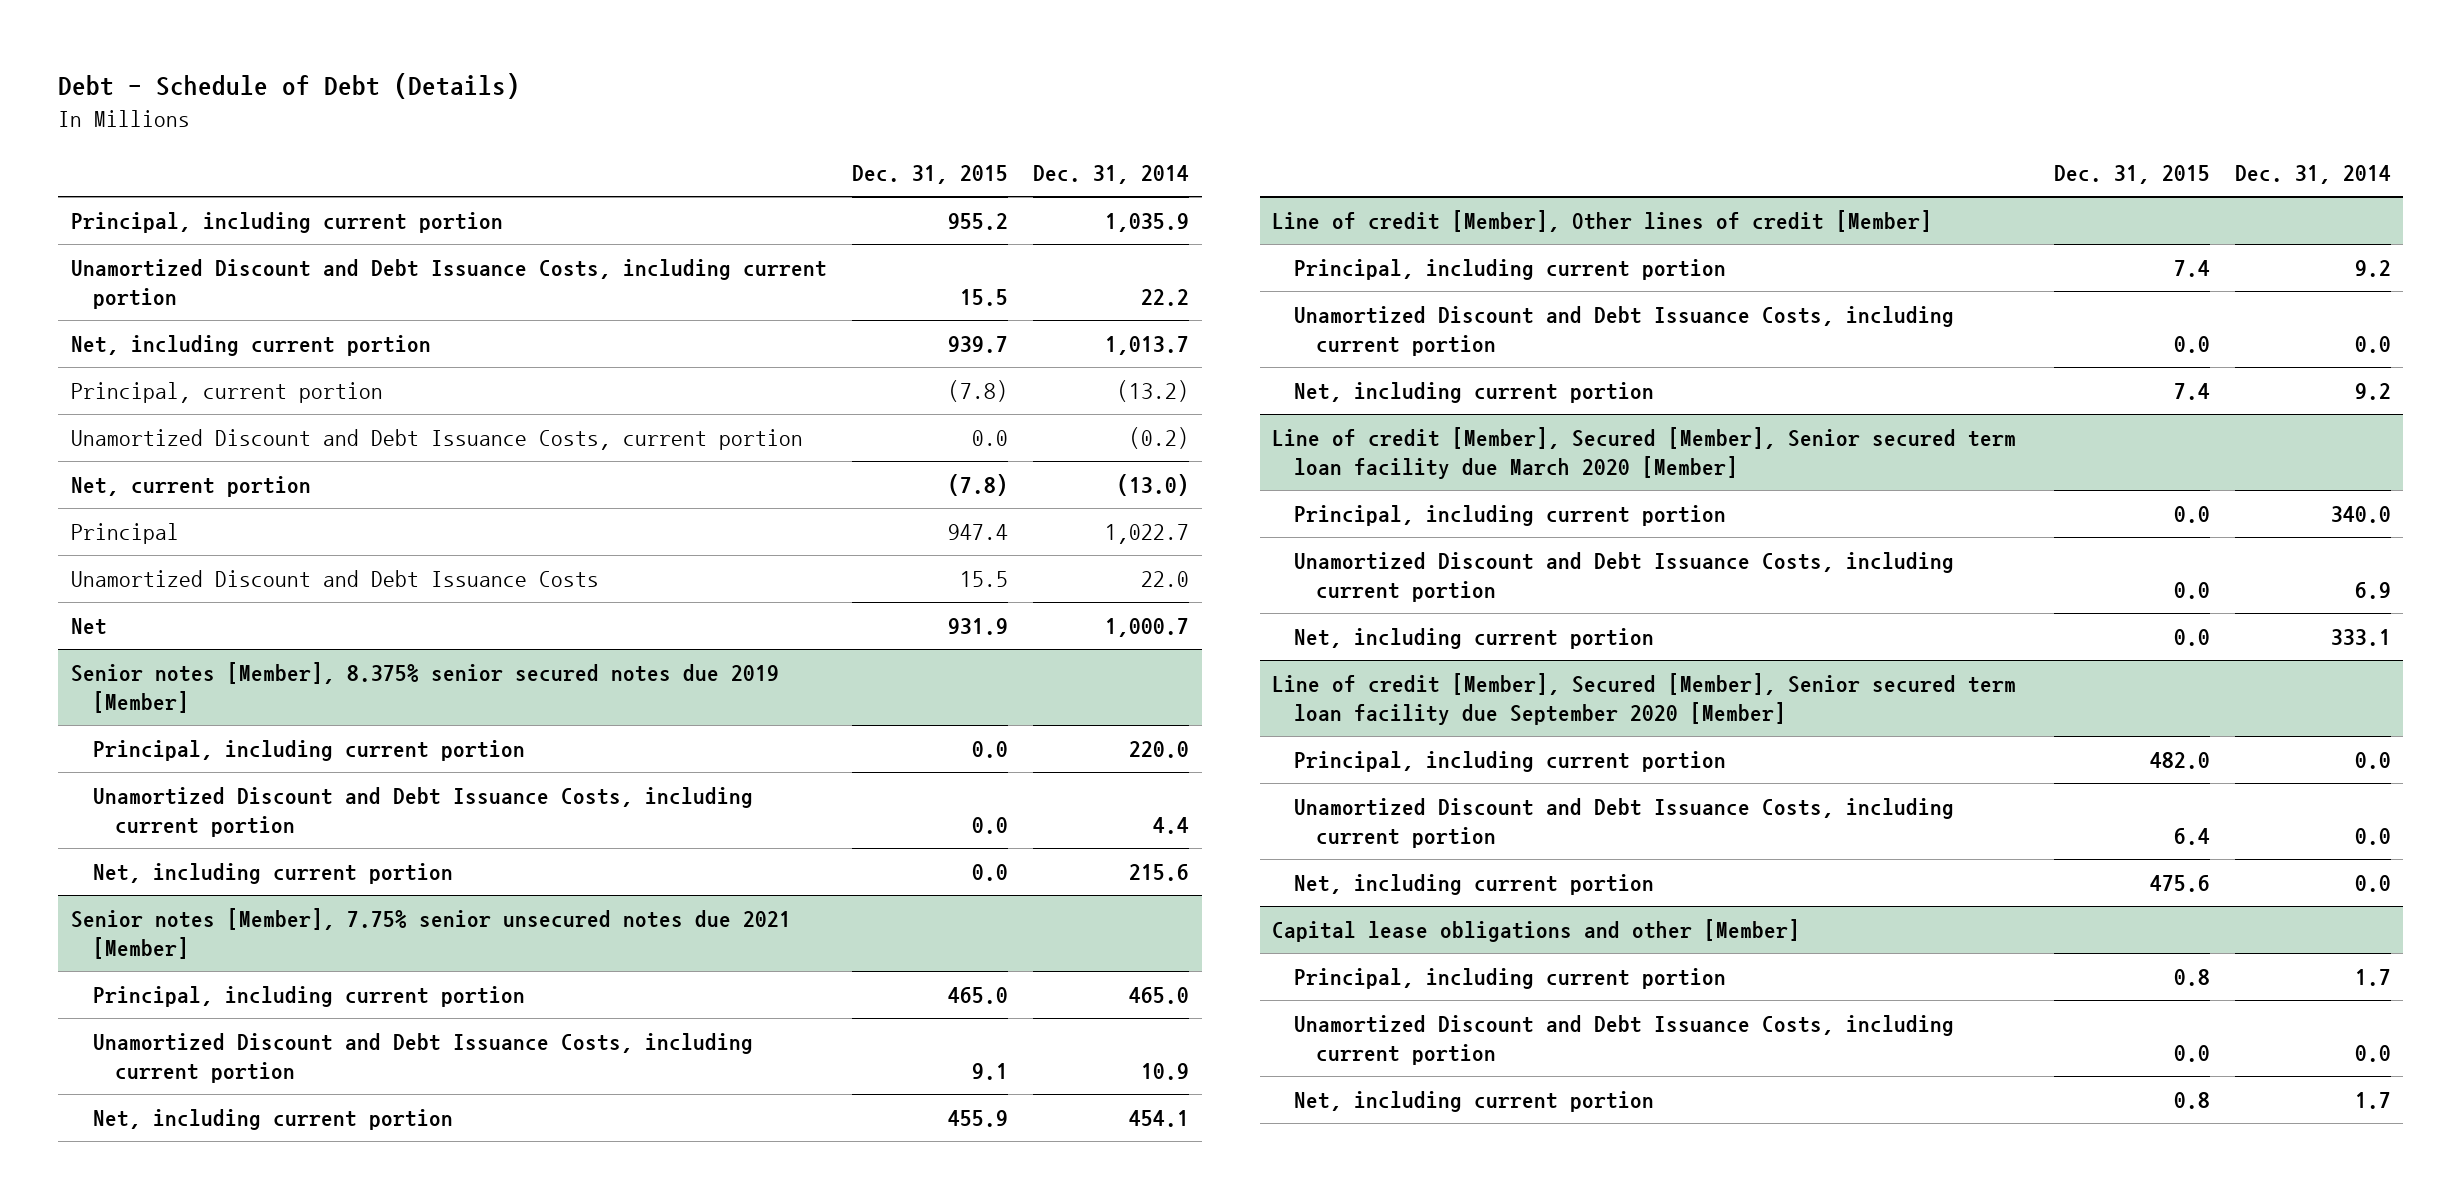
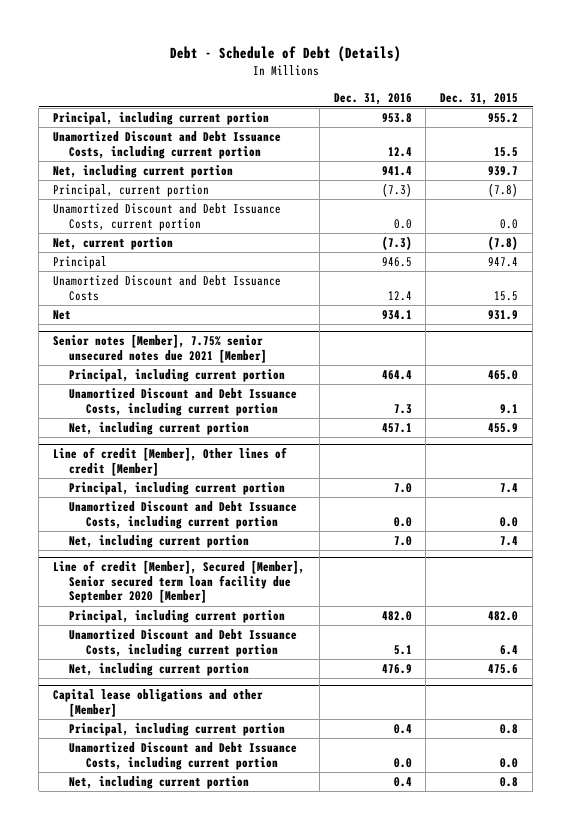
- | Dec. 31, 2015 | Dec. 31, 2014
+ | Dec. 31, 2016 | Dec. 31, 2015
- Senior notes [Member], 8.375% senior secured notes due 2019 [Member]
- Principal, including current portion | 0.0 | 220.0
- Unamortized Discount and Debt Issuance Costs, including current portion | 0.0 | 4.4
- Net, including current portion | 0.0 | 215.6
- Line of credit [Member], Secured [Member], Senior secured term loan facility due March 2020 [Member]
- Principal, including current portion | 0.0 | 340.0
- Unamortized Discount and Debt Issuance Costs, including current portion | 0.0 | 6.9
- Net, including current portion | 0.0 | 333.1

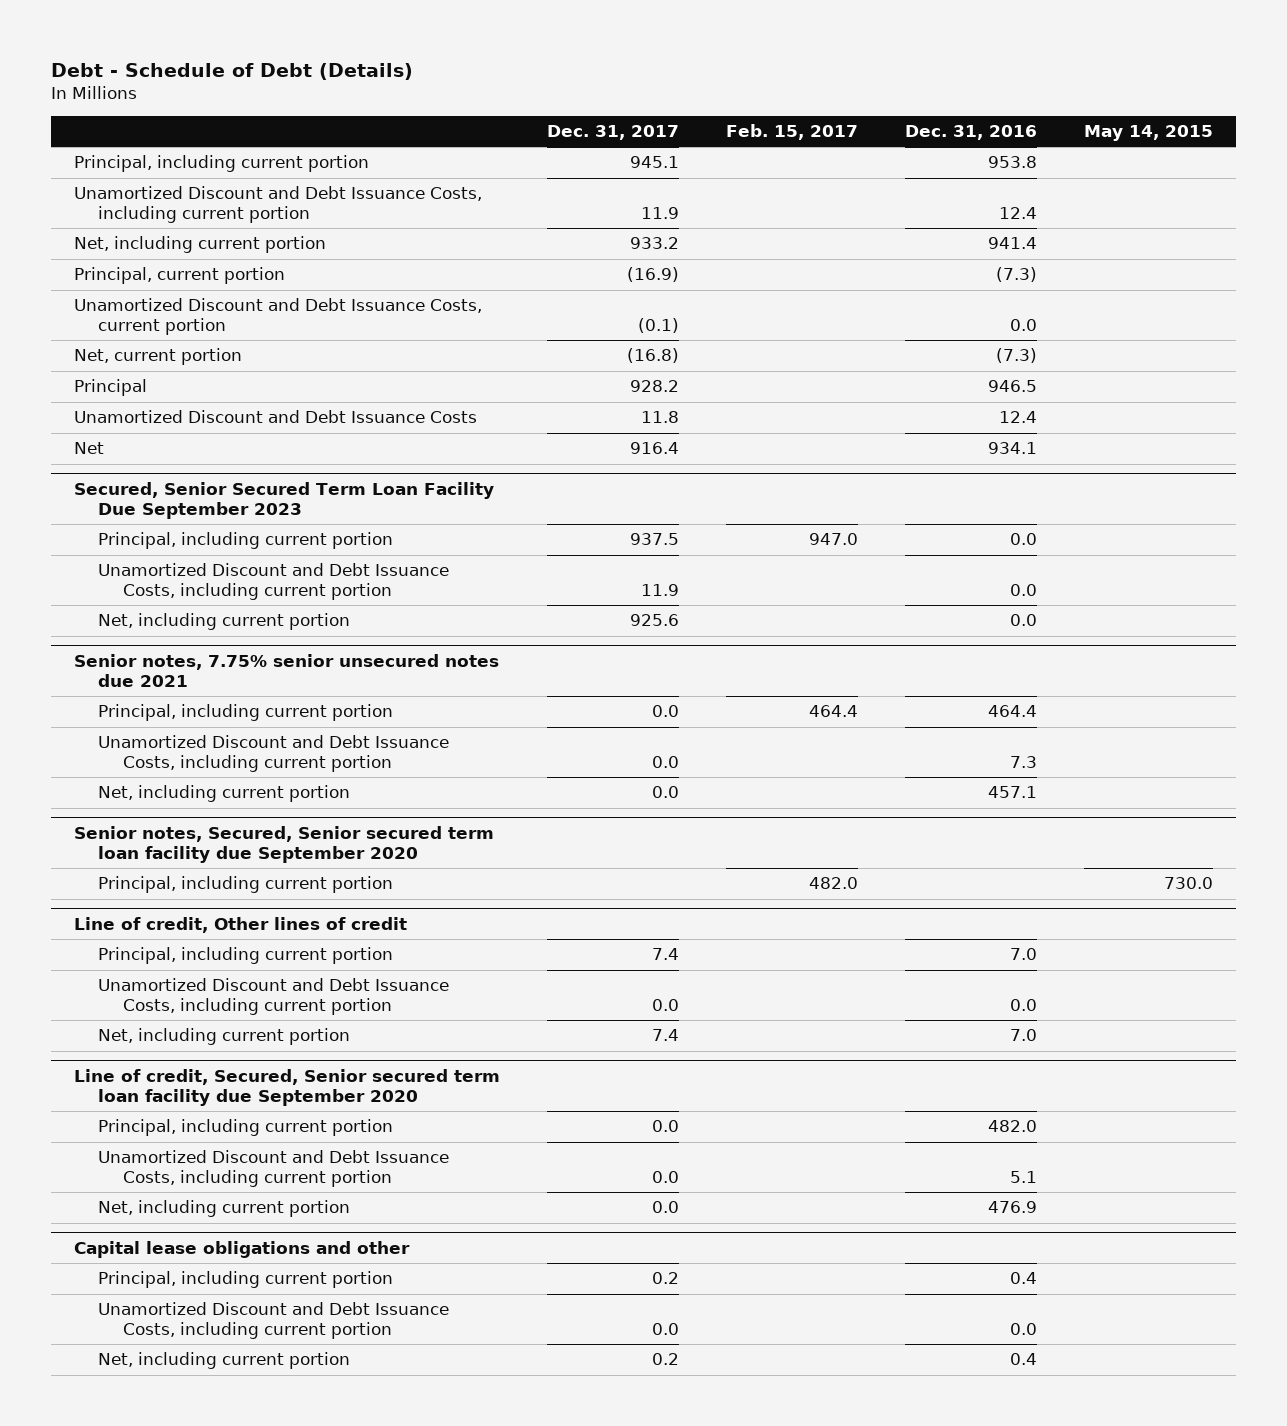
- | Dec. 31, 2016 | Dec. 31, 2015
+ | Dec. 31, 2017 | Feb. 15, 2017 | Dec. 31, 2016 | May 14, 2015
- Senior notes [Member], 7.75% senior unsecured notes due 2021 [Member]
+ Secured, Senior Secured Term Loan Facility Due September 2023
+ Principal, including current portion | 937.5 | 947.0 | 0.0 |
+ Unamortized Discount and Debt Issuance Costs, including current portion | 11.9 | | 0.0 |
+ Net, including current portion | 925.6 | | 0.0 |
+ Senior notes, 7.75% senior unsecured notes due 2021
- Line of credit [Member], Other lines of credit [Member]
+ Senior notes, Secured, Senior secured term loan facility due September 2020
+ Principal, including current portion | | 482.0 | | 730.0
+ Line of credit, Other lines of credit
- Line of credit [Member], Secured [Member], Senior secured term loan facility due September 2020 [Member]
+ Line of credit, Secured, Senior secured term loan facility due September 2020
- Capital lease obligations and other [Member]
+ Capital lease obligations and other

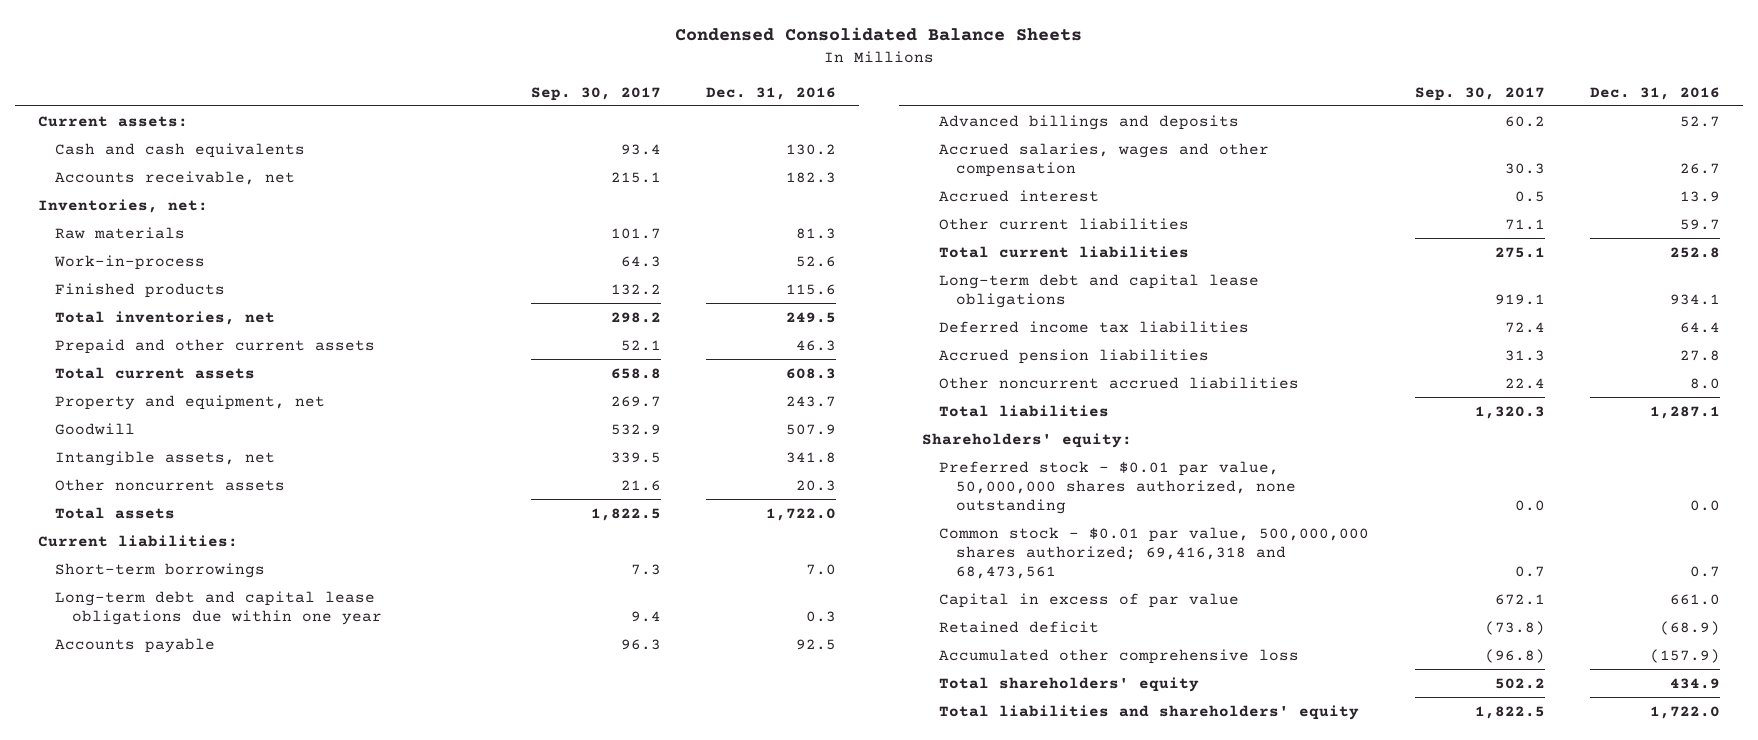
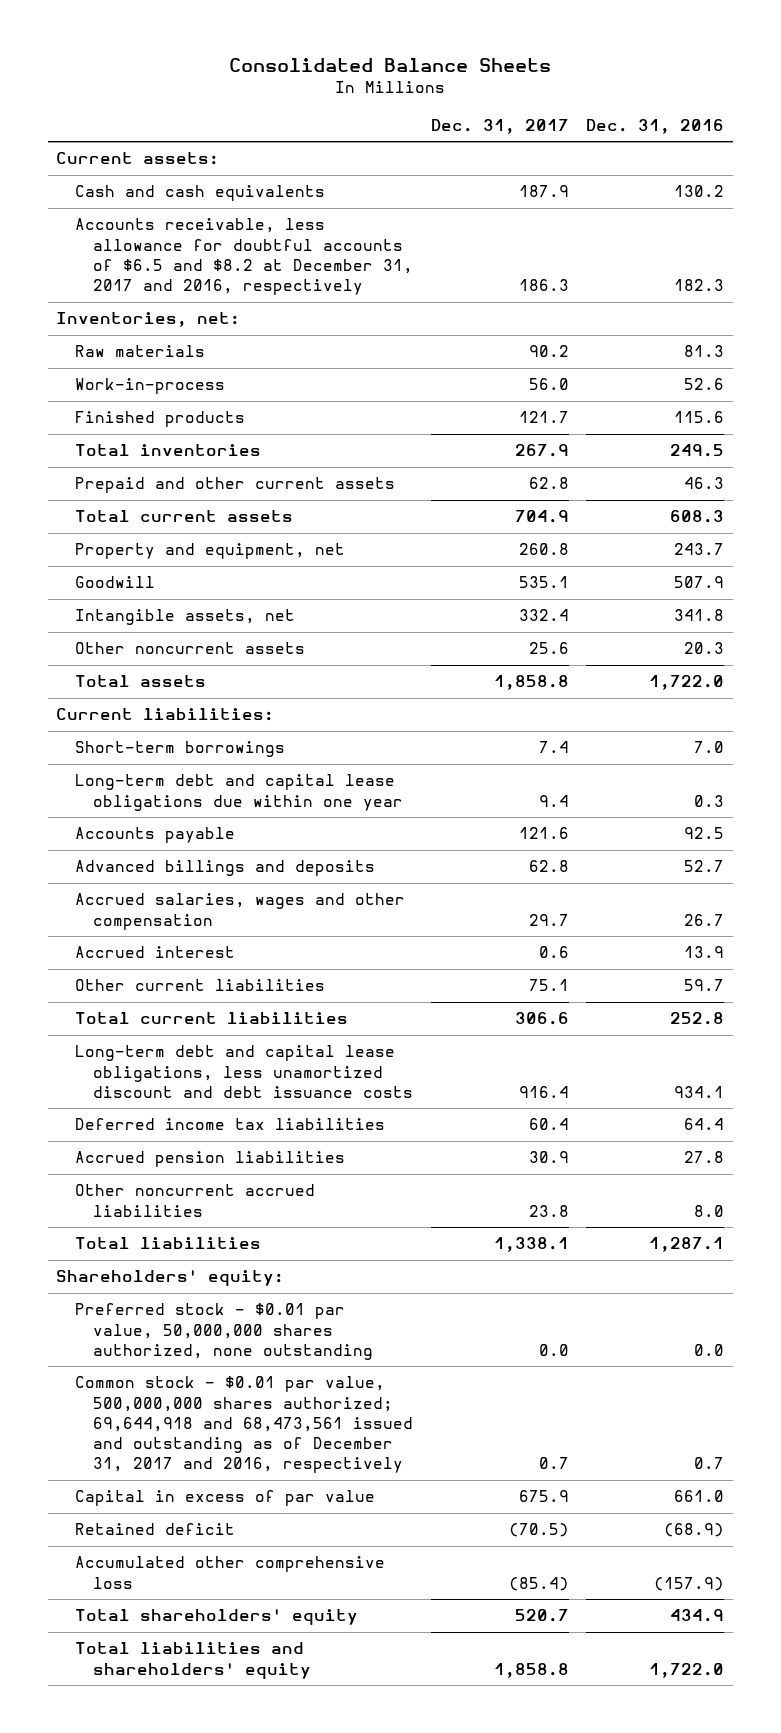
- Condensed Consolidated Balance Sheets
+ Consolidated Balance Sheets
- | Sep. 30, 2017 | Dec. 31, 2016
+ | Dec. 31, 2017 | Dec. 31, 2016
- Accounts receivable, net | 215.1 | 182.3
+ Accounts receivable, less allowance for doubtful accounts of $6.5 and $8.2 at December 31, 2017 and 2016, respectively | 186.3 | 182.3
- Total inventories, net | 298.2 | 249.5
+ Total inventories | 267.9 | 249.5
- Long-term debt and capital lease obligations | 919.1 | 934.1
+ Long-term debt and capital lease obligations, less unamortized discount and debt issuance costs | 916.4 | 934.1
- Common stock - $0.01 par value, 500,000,000 shares authorized; 69,416,318 and 68,473,561 | 0.7 | 0.7
+ Common stock - $0.01 par value, 500,000,000 shares authorized; 69,644,918 and 68,473,561 issued and outstanding as of December 31, 2017 and 2016, respectively | 0.7 | 0.7

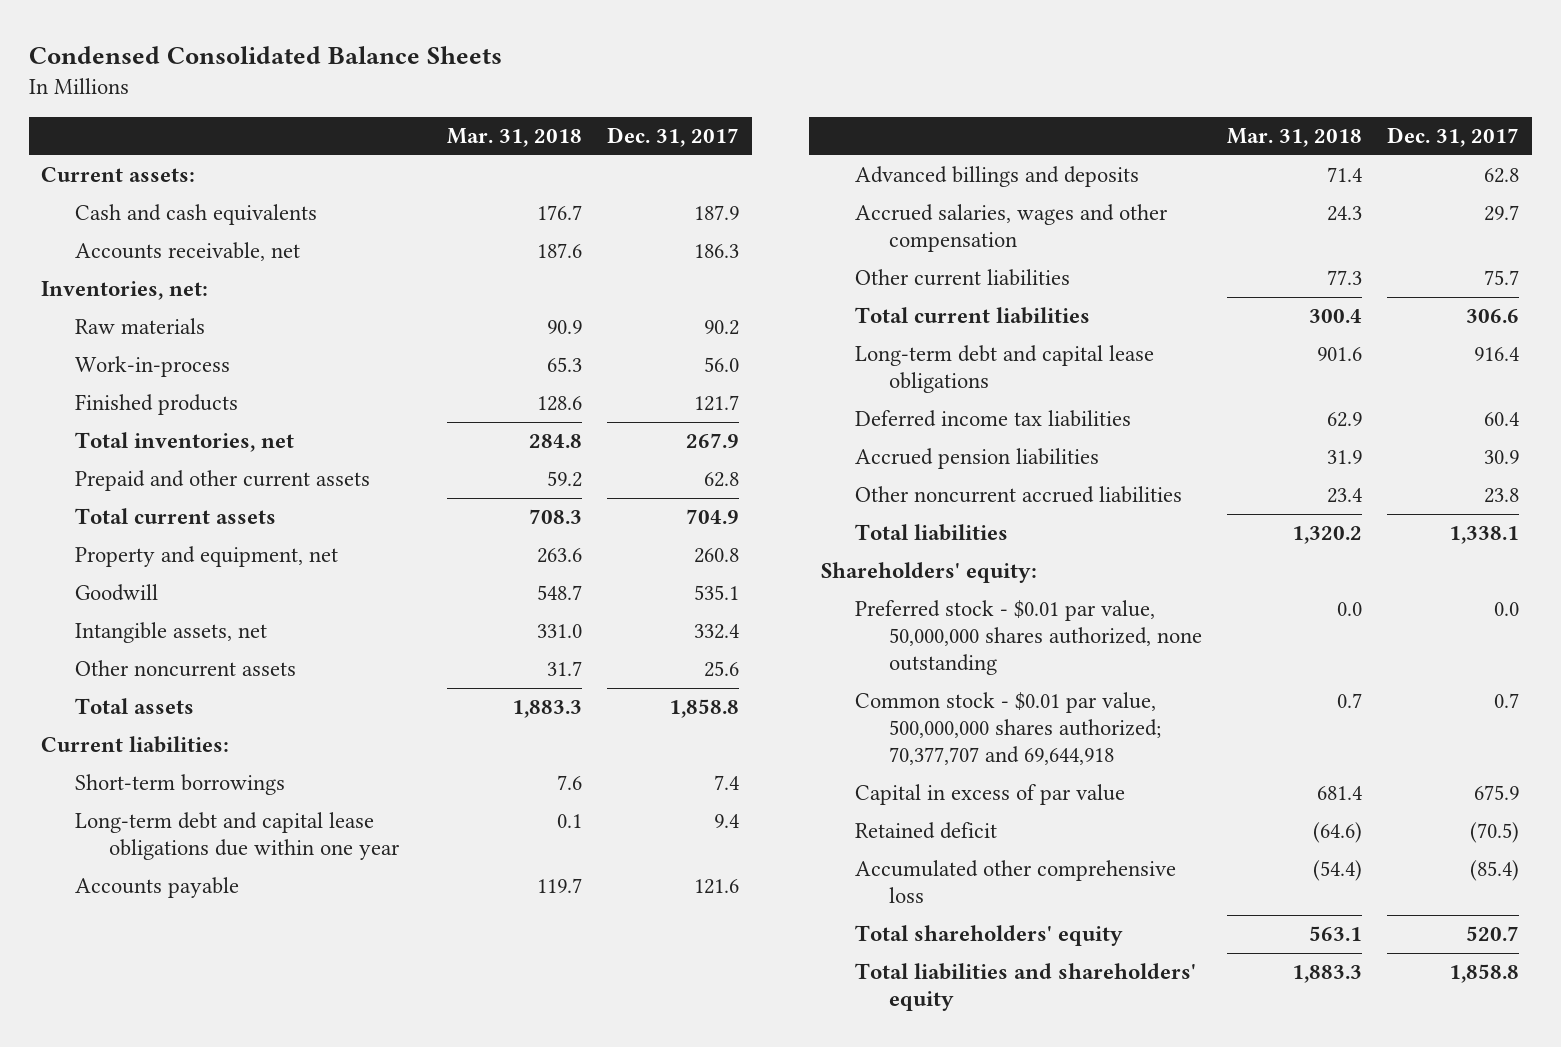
- Consolidated Balance Sheets
+ Condensed Consolidated Balance Sheets
- | Dec. 31, 2017 | Dec. 31, 2016
+ | Mar. 31, 2018 | Dec. 31, 2017
- Accounts receivable, less allowance for doubtful accounts of $6.5 and $8.2 at December 31, 2017 and 2016, respectively | 186.3 | 182.3
+ Accounts receivable, net | 187.6 | 186.3
- Total inventories | 267.9 | 249.5
+ Total inventories, net | 284.8 | 267.9
- Accrued interest | 0.6 | 13.9
- Other current liabilities | 75.1 | 59.7
+ Other current liabilities | 77.3 | 75.7
- Long-term debt and capital lease obligations, less unamortized discount and debt issuance costs | 916.4 | 934.1
+ Long-term debt and capital lease obligations | 901.6 | 916.4
- Common stock - $0.01 par value, 500,000,000 shares authorized; 69,644,918 and 68,473,561 issued and outstanding as of December 31, 2017 and 2016, respectively | 0.7 | 0.7
+ Common stock - $0.01 par value, 500,000,000 shares authorized; 70,377,707 and 69,644,918 | 0.7 | 0.7

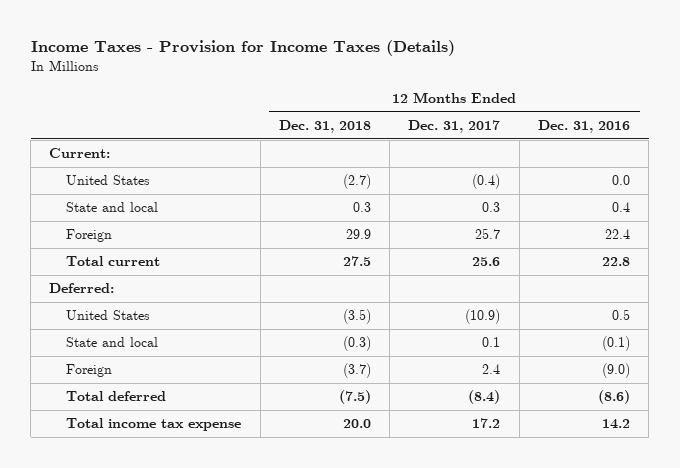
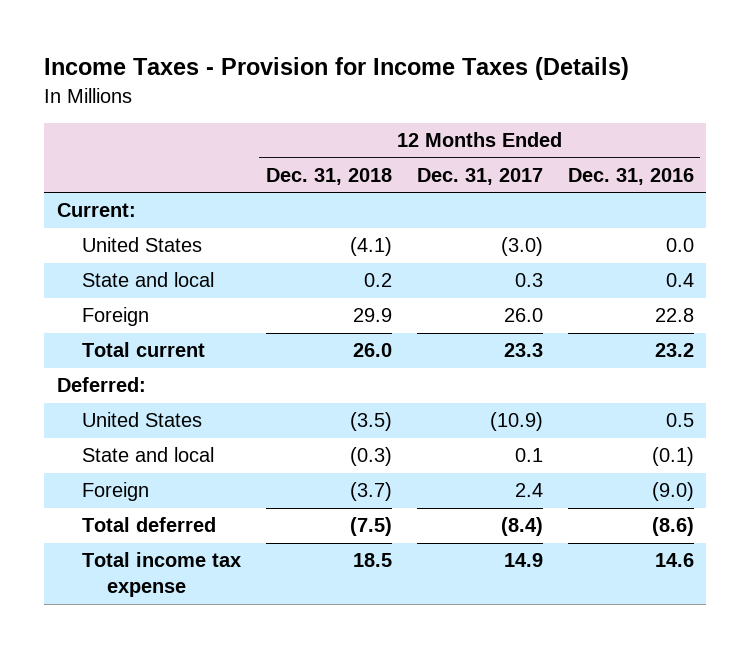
- United States | (2.7) | (0.4) | 0.0
- State and local | 0.3 | 0.3 | 0.4
- Foreign | 29.9 | 25.7 | 22.4
- Total current | 27.5 | 25.6 | 22.8
+ United States | (4.1) | (3.0) | 0.0
+ State and local | 0.2 | 0.3 | 0.4
+ Foreign | 29.9 | 26.0 | 22.8
+ Total current | 26.0 | 23.3 | 23.2
- Total income tax expense | 20.0 | 17.2 | 14.2
+ Total income tax expense | 18.5 | 14.9 | 14.6

